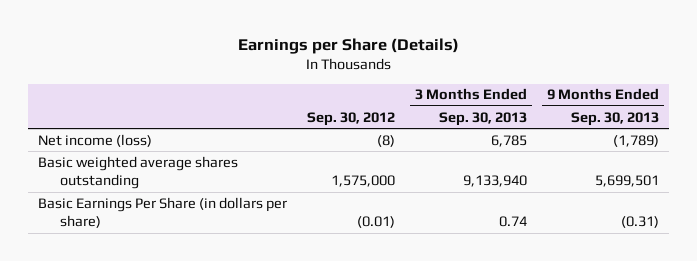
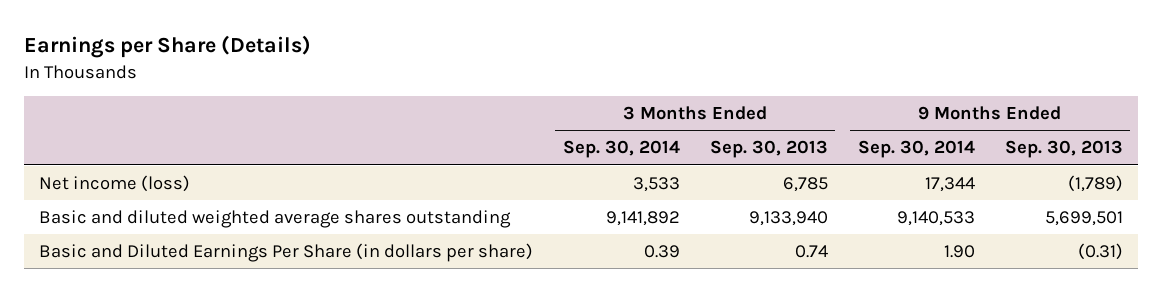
- | Sep. 30, 2012 | 3 Months Ended Sep. 30, 2013 | 9 Months Ended Sep. 30, 2013
+ | 3 Months Ended Sep. 30, 2014 | 3 Months Ended Sep. 30, 2013 | 9 Months Ended Sep. 30, 2014 | 9 Months Ended Sep. 30, 2013
- Basic weighted average shares outstanding | 1,575,000 | 9,133,940 | 5,699,501
- Basic Earnings Per Share (in dollars per share) | (0.01) | 0.74 | (0.31)
+ Basic and diluted weighted average shares outstanding | 9,141,892 | 9,133,940 | 9,140,533 | 5,699,501
+ Basic and Diluted Earnings Per Share (in dollars per share) | 0.39 | 0.74 | 1.90 | (0.31)

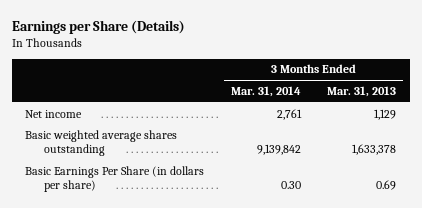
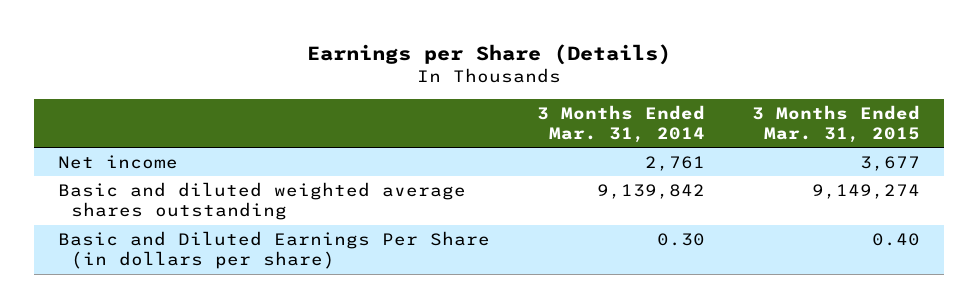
- | 3 Months Ended Mar. 31, 2014 | 3 Months Ended Mar. 31, 2013
+ | 3 Months Ended Mar. 31, 2014 | 3 Months Ended Mar. 31, 2015
- Basic weighted average shares outstanding | 9,139,842 | 1,633,378
- Basic Earnings Per Share (in dollars per share) | 0.30 | 0.69
+ Basic and diluted weighted average shares outstanding | 9,139,842 | 9,149,274
+ Basic and Diluted Earnings Per Share (in dollars per share) | 0.30 | 0.40

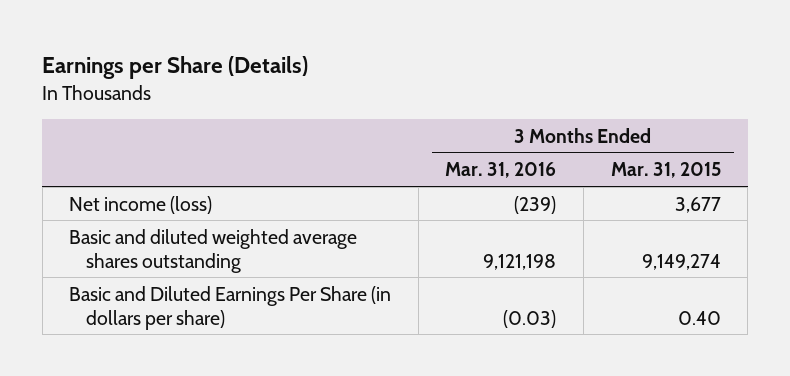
- | 3 Months Ended Mar. 31, 2014 | 3 Months Ended Mar. 31, 2015
+ | 3 Months Ended Mar. 31, 2016 | 3 Months Ended Mar. 31, 2015
- Net income | 2,761 | 3,677
+ Net income (loss) | (239) | 3,677

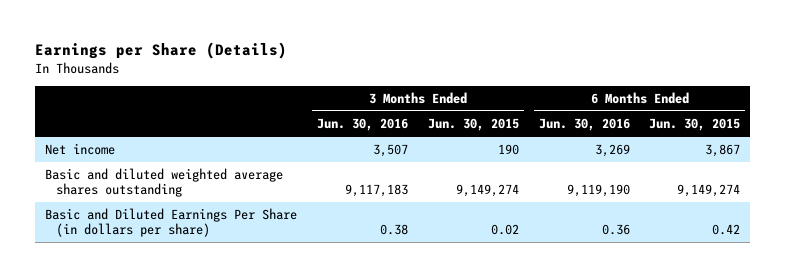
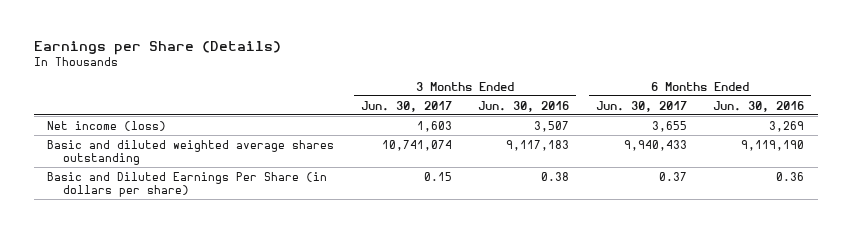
- | 3 Months Ended Jun. 30, 2016 | 3 Months Ended Jun. 30, 2015 | 6 Months Ended Jun. 30, 2016 | 6 Months Ended Jun. 30, 2015
+ | 3 Months Ended Jun. 30, 2017 | 3 Months Ended Jun. 30, 2016 | 6 Months Ended Jun. 30, 2017 | 6 Months Ended Jun. 30, 2016
- Net income | 3,507 | 190 | 3,269 | 3,867
+ Net income (loss) | 1,603 | 3,507 | 3,655 | 3,269

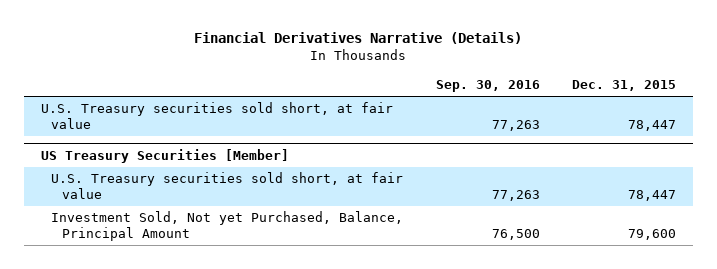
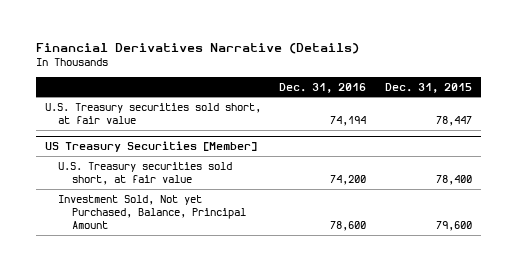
- | Sep. 30, 2016 | Dec. 31, 2015
+ | Dec. 31, 2016 | Dec. 31, 2015
@ US Treasury Securities [Member]
- U.S. Treasury securities sold short, at fair value | 77,263 | 78,447
+ U.S. Treasury securities sold short, at fair value | 74,200 | 78,400

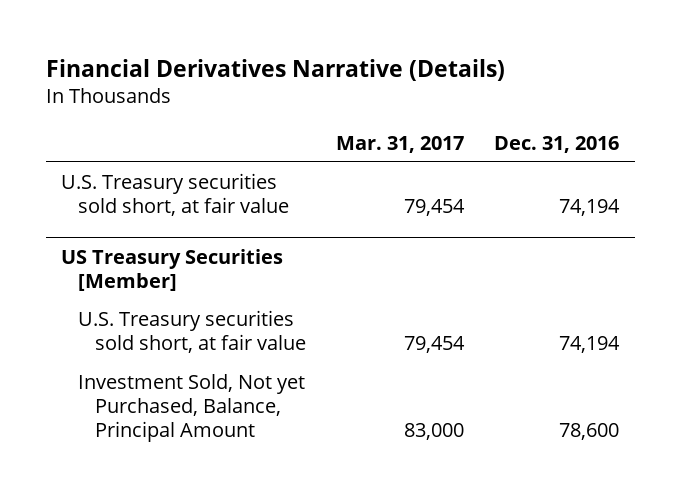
- | Dec. 31, 2016 | Dec. 31, 2015
+ | Mar. 31, 2017 | Dec. 31, 2016
@ US Treasury Securities [Member]
- U.S. Treasury securities sold short, at fair value | 74,200 | 78,400
+ U.S. Treasury securities sold short, at fair value | 79,454 | 74,194

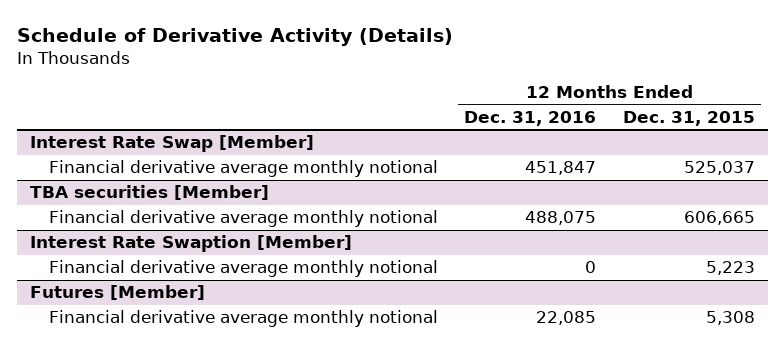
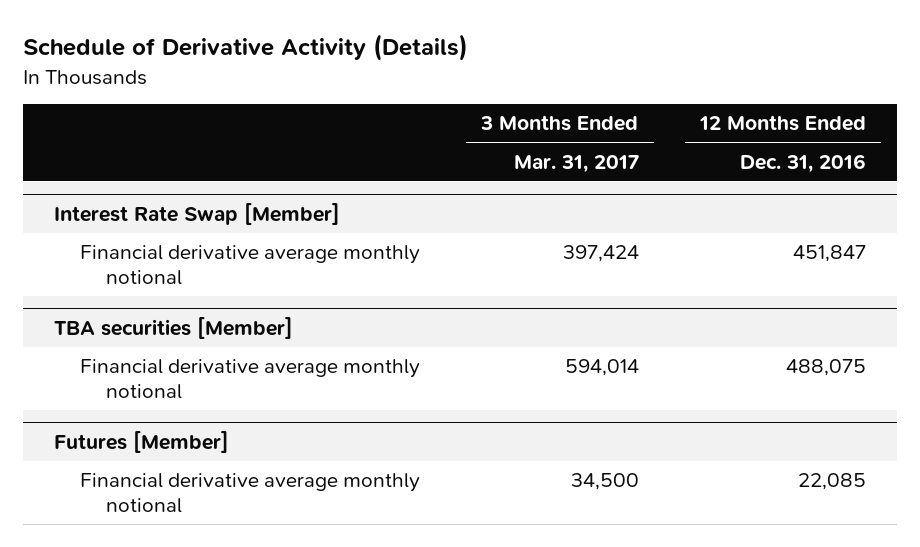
- | 12 Months Ended Dec. 31, 2016 | 12 Months Ended Dec. 31, 2015
+ | 3 Months Ended Mar. 31, 2017 | 12 Months Ended Dec. 31, 2016
- Interest Rate Swaption [Member]
- Financial derivative average monthly notional | 0 | 5,223

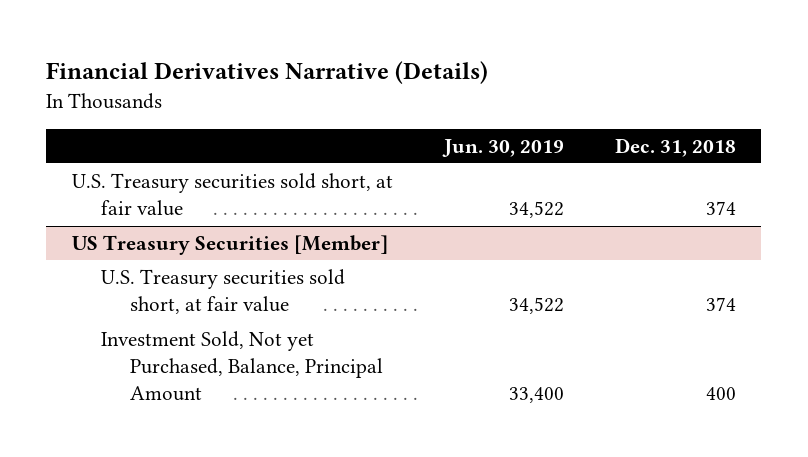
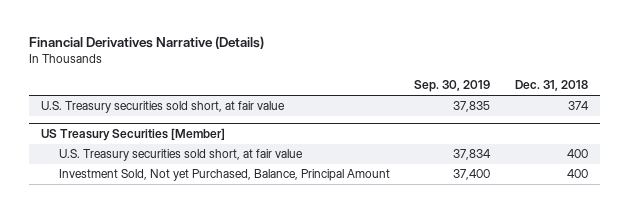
- | Jun. 30, 2019 | Dec. 31, 2018
+ | Sep. 30, 2019 | Dec. 31, 2018
@ US Treasury Securities [Member]
- U.S. Treasury securities sold short, at fair value | 34,522 | 374
+ U.S. Treasury securities sold short, at fair value | 37,834 | 400

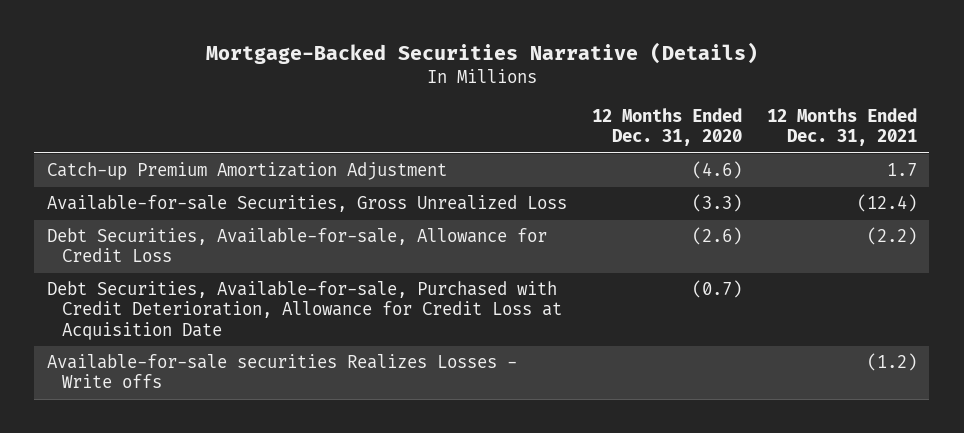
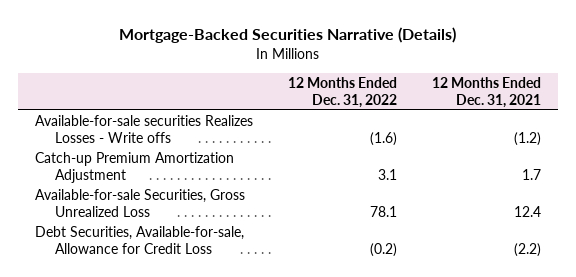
- | 12 Months Ended Dec. 31, 2020 | 12 Months Ended Dec. 31, 2021
+ | 12 Months Ended Dec. 31, 2022 | 12 Months Ended Dec. 31, 2021
moved up: Available-for-sale securities Realizes Losses - Write offs | (1.6) | (1.2)
- Available-for-sale Securities, Gross Unrealized Loss | (3.3) | (12.4)
+ Available-for-sale Securities, Gross Unrealized Loss | 78.1 | 12.4
- Debt Securities, Available-for-sale, Purchased with Credit Deterioration, Allowance for Credit Loss at Acquisition Date | (0.7) |

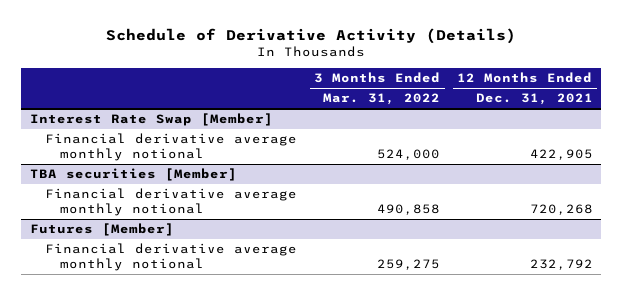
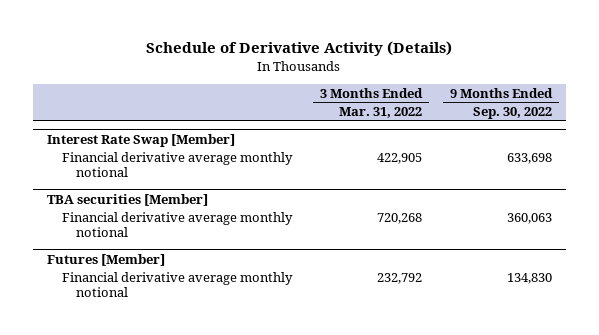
- | 3 Months Ended Mar. 31, 2022 | 12 Months Ended Dec. 31, 2021
+ | 3 Months Ended Mar. 31, 2022 | 9 Months Ended Sep. 30, 2022
@ Interest Rate Swap [Member]
- Financial derivative average monthly notional | 524,000 | 422,905
+ Financial derivative average monthly notional | 422,905 | 633,698
@ TBA securities [Member]
- Financial derivative average monthly notional | 490,858 | 720,268
+ Financial derivative average monthly notional | 720,268 | 360,063
@ Futures [Member]
- Financial derivative average monthly notional | 259,275 | 232,792
+ Financial derivative average monthly notional | 232,792 | 134,830

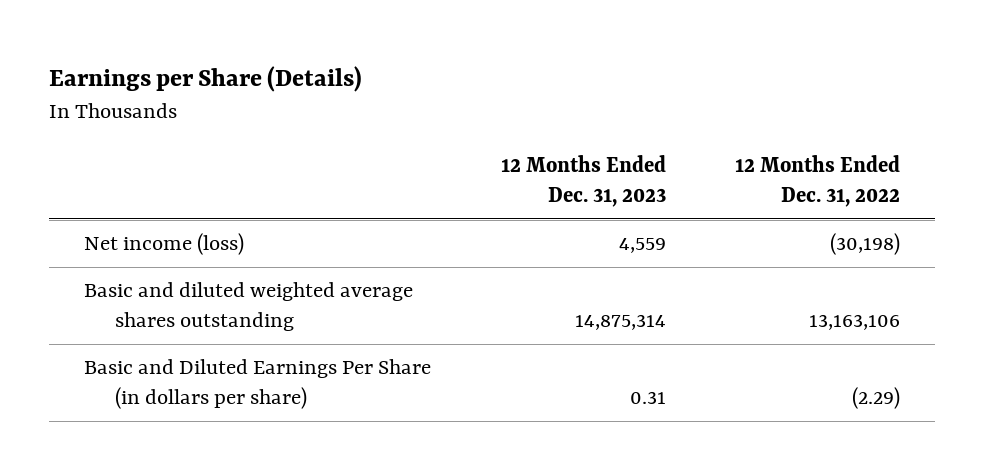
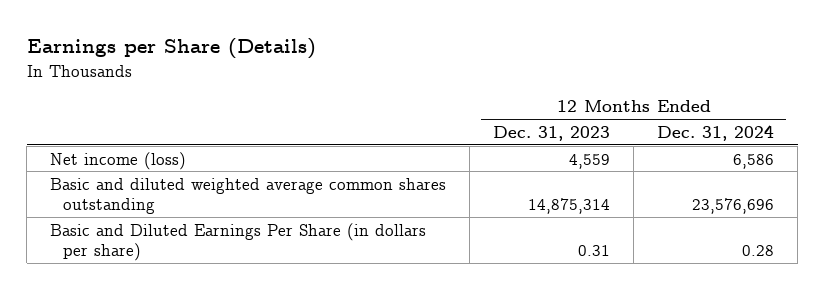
- | 12 Months Ended Dec. 31, 2023 | 12 Months Ended Dec. 31, 2022
+ | 12 Months Ended Dec. 31, 2023 | 12 Months Ended Dec. 31, 2024
- Basic and diluted weighted average shares outstanding | 14,875,314 | 13,163,106
+ Basic and diluted weighted average common shares outstanding | 14,875,314 | 23,576,696

